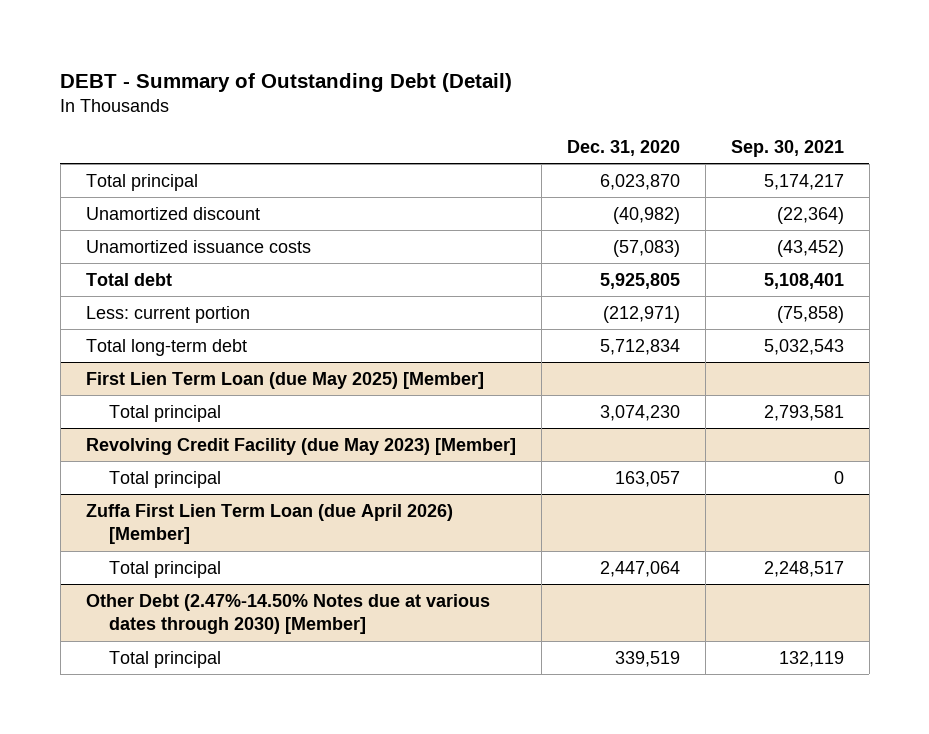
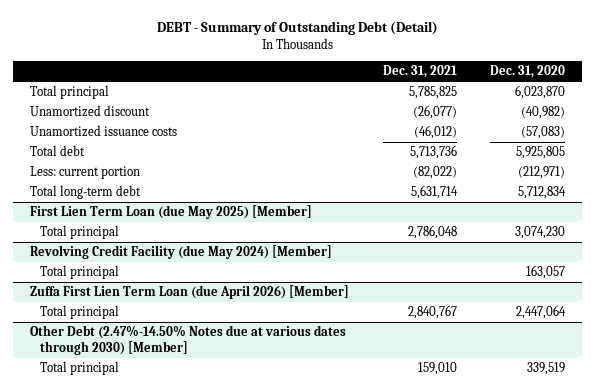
- | Dec. 31, 2020 | Sep. 30, 2021
+ | Dec. 31, 2021 | Dec. 31, 2020
- Revolving Credit Facility (due May 2023) [Member]
+ Revolving Credit Facility (due May 2024) [Member]

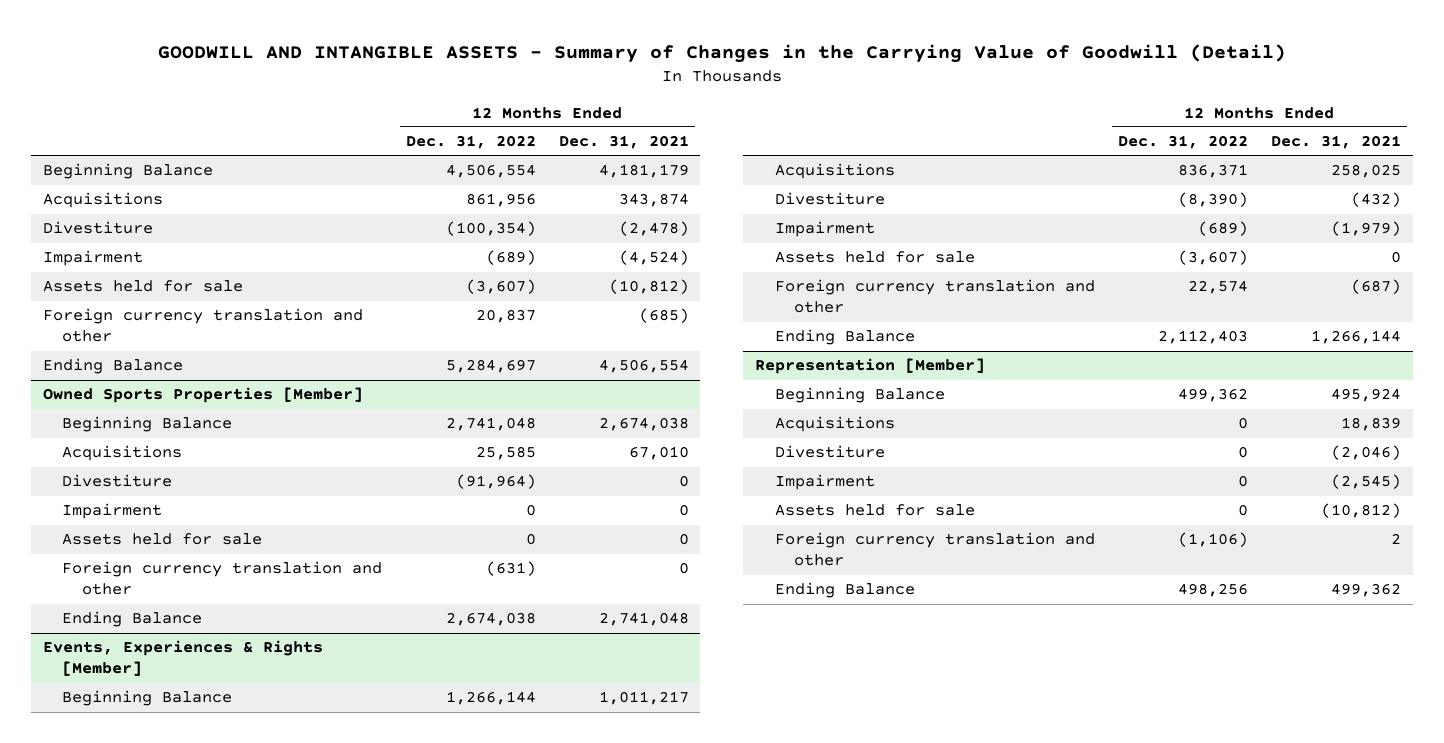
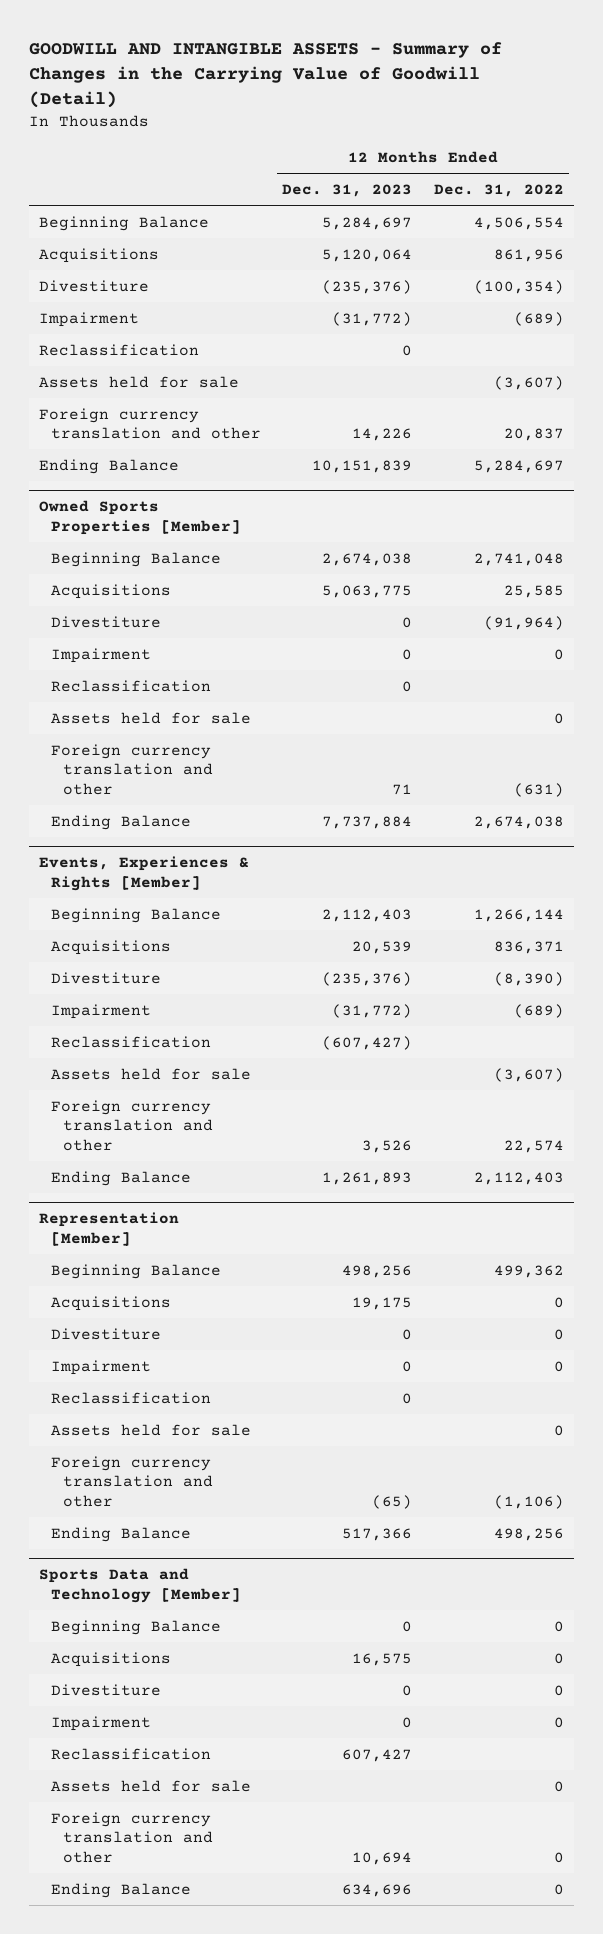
- | 12 Months Ended Dec. 31, 2022 | 12 Months Ended Dec. 31, 2021
+ | 12 Months Ended Dec. 31, 2023 | 12 Months Ended Dec. 31, 2022
+ Reclassification | 0 |
@ Owned Sports Properties [Member]
+ Reclassification | 0 |
@ Events, Experiences & Rights [Member]
+ Reclassification | (607,427) |
@ Representation [Member]
+ Reclassification | 0 |
+ Sports Data and Technology [Member]
+ Beginning Balance | 0 | 0
+ Acquisitions | 16,575 | 0
+ Divestiture | 0 | 0
+ Impairment | 0 | 0
+ Reclassification | 607,427 |
+ Assets held for sale | | 0
+ Foreign currency translation and other | 10,694 | 0
+ Ending Balance | 634,696 | 0

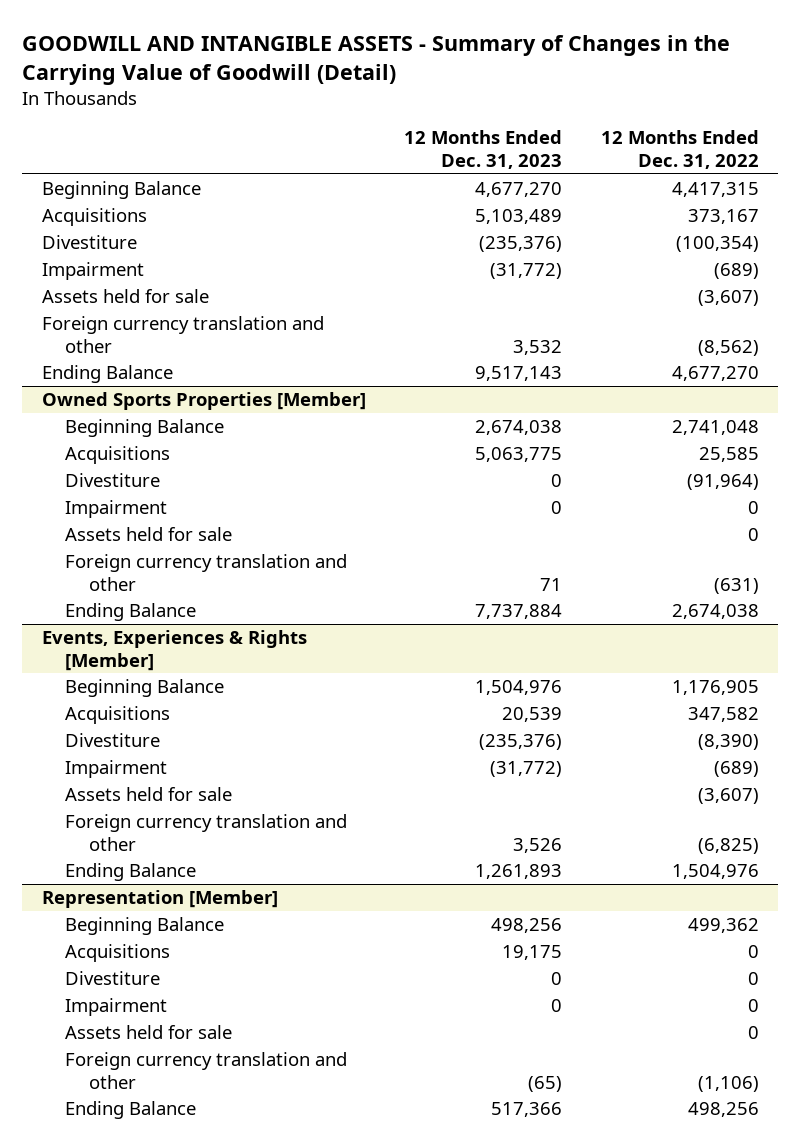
- Beginning Balance | 5,284,697 | 4,506,554
- Acquisitions | 5,120,064 | 861,956
+ Beginning Balance | 4,677,270 | 4,417,315
+ Acquisitions | 5,103,489 | 373,167
- Reclassification | 0 |
- Foreign currency translation and other | 14,226 | 20,837
- Ending Balance | 10,151,839 | 5,284,697
+ Foreign currency translation and other | 3,532 | (8,562)
+ Ending Balance | 9,517,143 | 4,677,270
@ Owned Sports Properties [Member]
- Reclassification | 0 |
@ Events, Experiences & Rights [Member]
- Beginning Balance | 2,112,403 | 1,266,144
- Acquisitions | 20,539 | 836,371
+ Beginning Balance | 1,504,976 | 1,176,905
+ Acquisitions | 20,539 | 347,582
- Reclassification | (607,427) |
- Foreign currency translation and other | 3,526 | 22,574
- Ending Balance | 1,261,893 | 2,112,403
+ Foreign currency translation and other | 3,526 | (6,825)
+ Ending Balance | 1,261,893 | 1,504,976
@ Representation [Member]
- Reclassification | 0 |
- Sports Data and Technology [Member]
- Beginning Balance | 0 | 0
- Acquisitions | 16,575 | 0
- Divestiture | 0 | 0
- Impairment | 0 | 0
- Reclassification | 607,427 |
- Assets held for sale | | 0
- Foreign currency translation and other | 10,694 | 0
- Ending Balance | 634,696 | 0

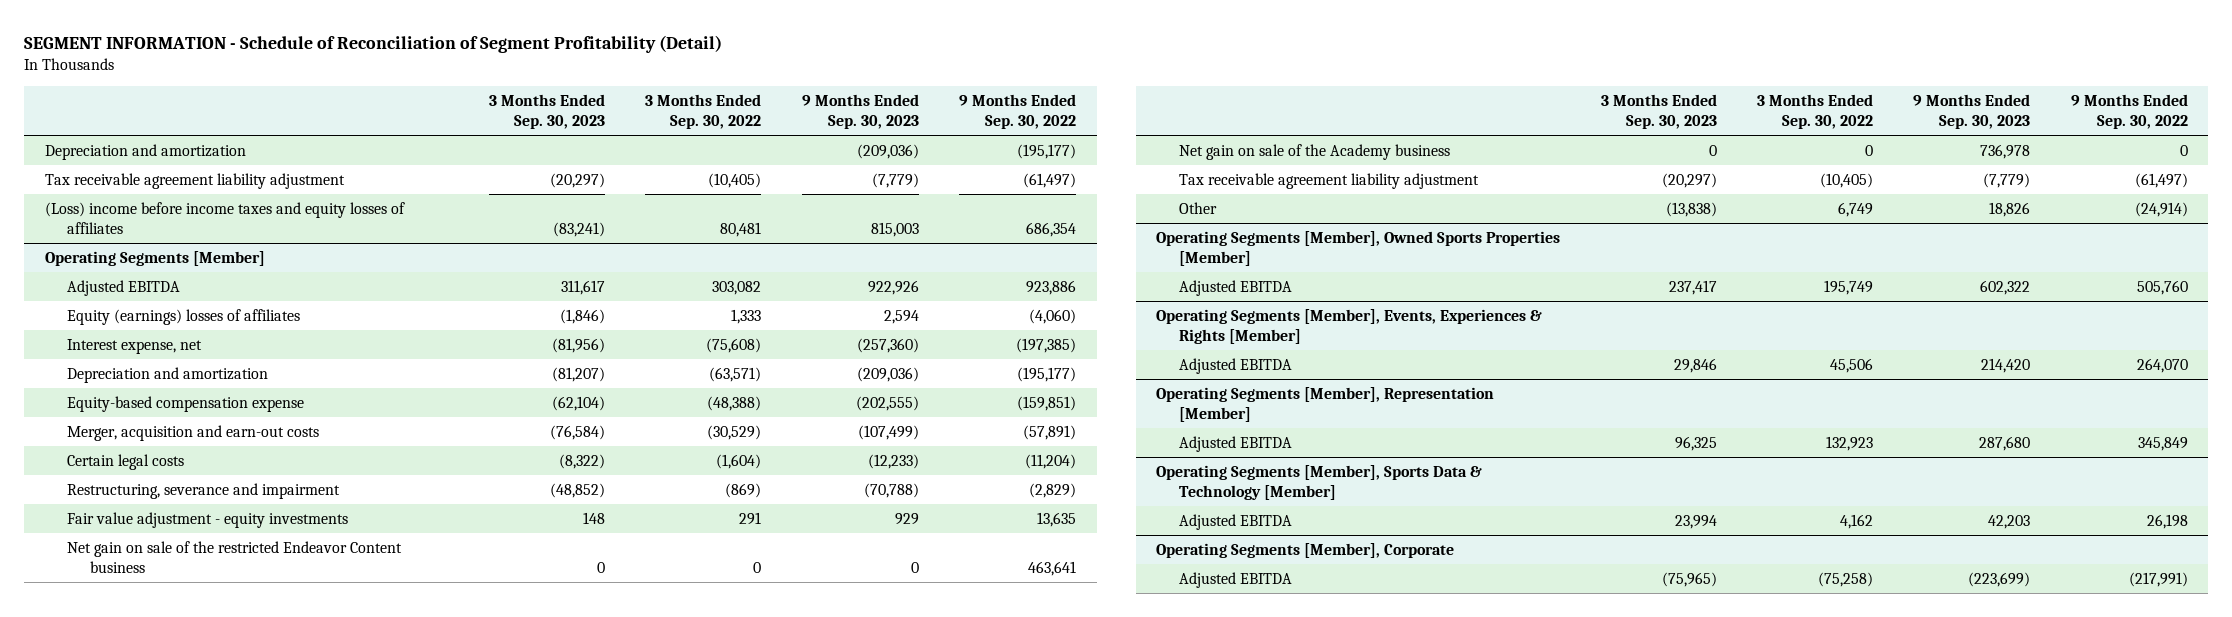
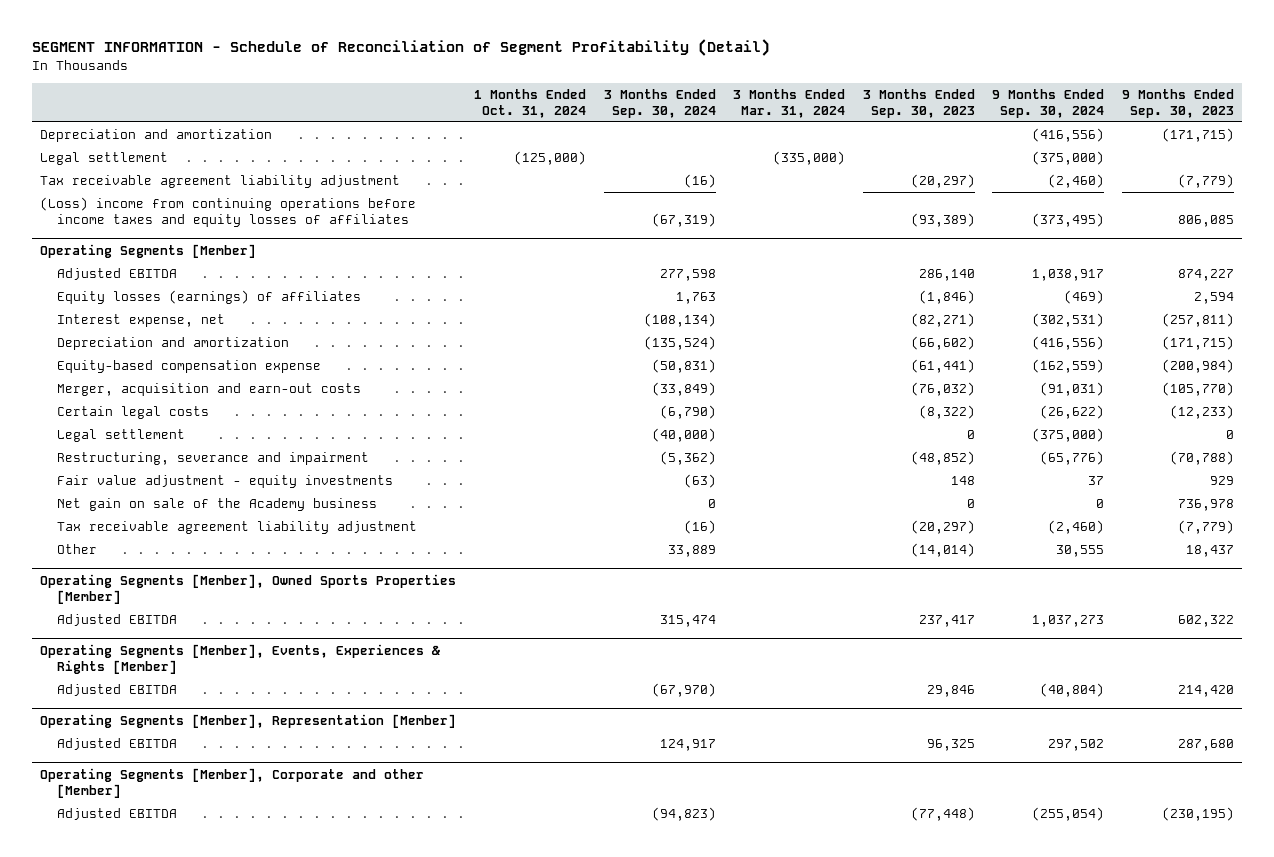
- | 3 Months Ended Sep. 30, 2023 | 3 Months Ended Sep. 30, 2022 | 9 Months Ended Sep. 30, 2023 | 9 Months Ended Sep. 30, 2022
+ | 1 Months Ended Oct. 31, 2024 | 3 Months Ended Sep. 30, 2024 | 3 Months Ended Mar. 31, 2024 | 3 Months Ended Sep. 30, 2023 | 9 Months Ended Sep. 30, 2024 | 9 Months Ended Sep. 30, 2023
- Depreciation and amortization | | | (209,036) | (195,177)
+ Depreciation and amortization | | | | | (416,556) | (171,715)
+ Legal settlement | (125,000) | | (335,000) | | (375,000) |
- (Loss) income before income taxes and equity losses of affiliates | (83,241) | 80,481 | 815,003 | 686,354
+ (Loss) income from continuing operations before income taxes and equity losses of affiliates | | (67,319) | | (93,389) | (373,495) | 806,085
@ Operating Segments [Member]
- Adjusted EBITDA | 311,617 | 303,082 | 922,926 | 923,886
- Equity (earnings) losses of affiliates | (1,846) | 1,333 | 2,594 | (4,060)
- Interest expense, net | (81,956) | (75,608) | (257,360) | (197,385)
- Depreciation and amortization | (81,207) | (63,571) | (209,036) | (195,177)
- Equity-based compensation expense | (62,104) | (48,388) | (202,555) | (159,851)
- Merger, acquisition and earn-out costs | (76,584) | (30,529) | (107,499) | (57,891)
+ Adjusted EBITDA | | 277,598 | | 286,140 | 1,038,917 | 874,227
+ Equity losses (earnings) of affiliates | | 1,763 | | (1,846) | (469) | 2,594
+ Interest expense, net | | (108,134) | | (82,271) | (302,531) | (257,811)
+ Depreciation and amortization | | (135,524) | | (66,602) | (416,556) | (171,715)
+ Equity-based compensation expense | | (50,831) | | (61,441) | (162,559) | (200,984)
+ Merger, acquisition and earn-out costs | | (33,849) | | (76,032) | (91,031) | (105,770)
+ Legal settlement | | (40,000) | | 0 | (375,000) | 0
- Net gain on sale of the restricted Endeavor Content business | 0 | 0 | 0 | 463,641
- Other | (13,838) | 6,749 | 18,826 | (24,914)
+ Other | | 33,889 | | (14,014) | 30,555 | 18,437
- Operating Segments [Member], Sports Data & Technology [Member]
- Adjusted EBITDA | 23,994 | 4,162 | 42,203 | 26,198
- Operating Segments [Member], Corporate
- Adjusted EBITDA | (75,965) | (75,258) | (223,699) | (217,991)
+ Operating Segments [Member], Corporate and other [Member]
+ Adjusted EBITDA | | (94,823) | | (77,448) | (255,054) | (230,195)

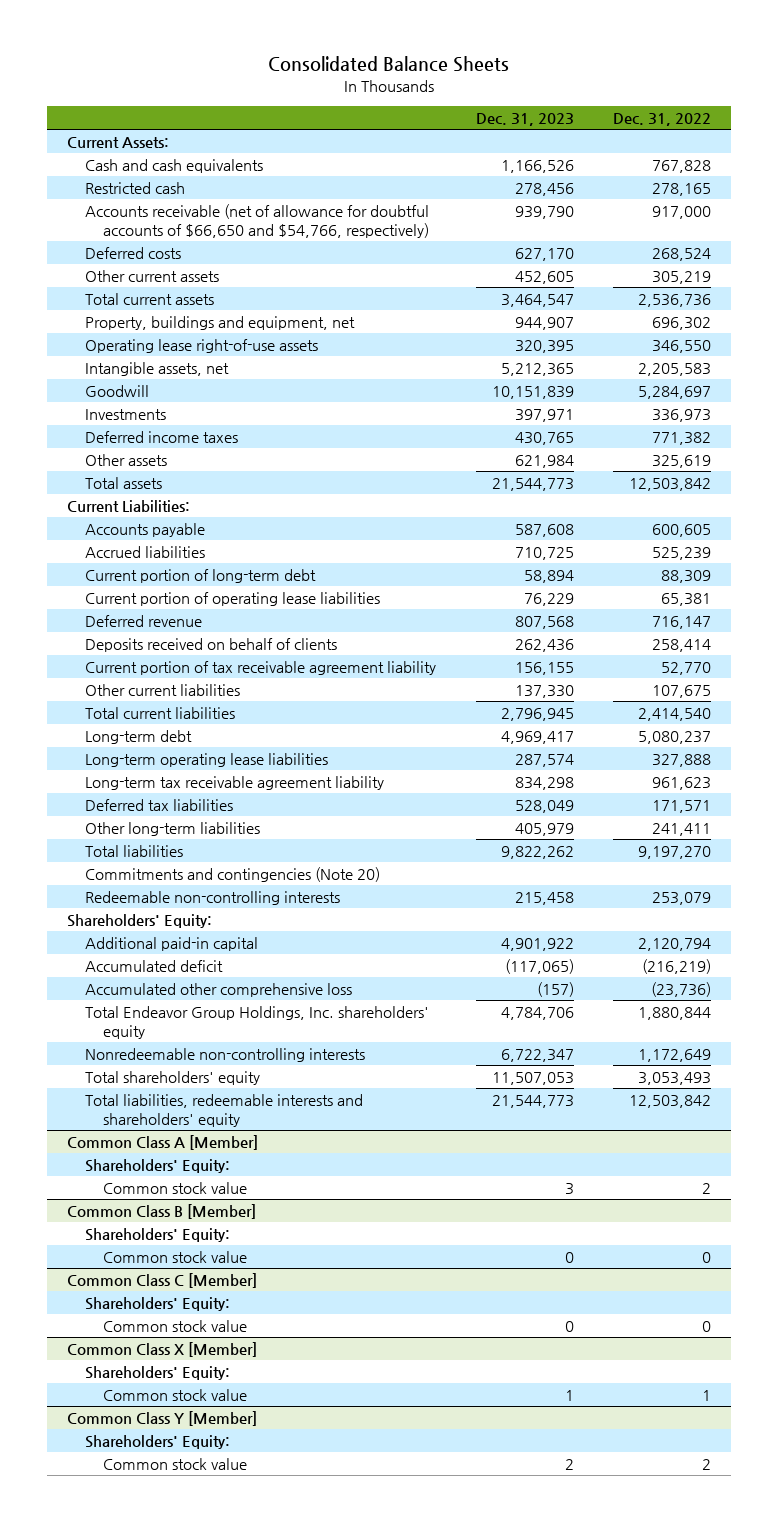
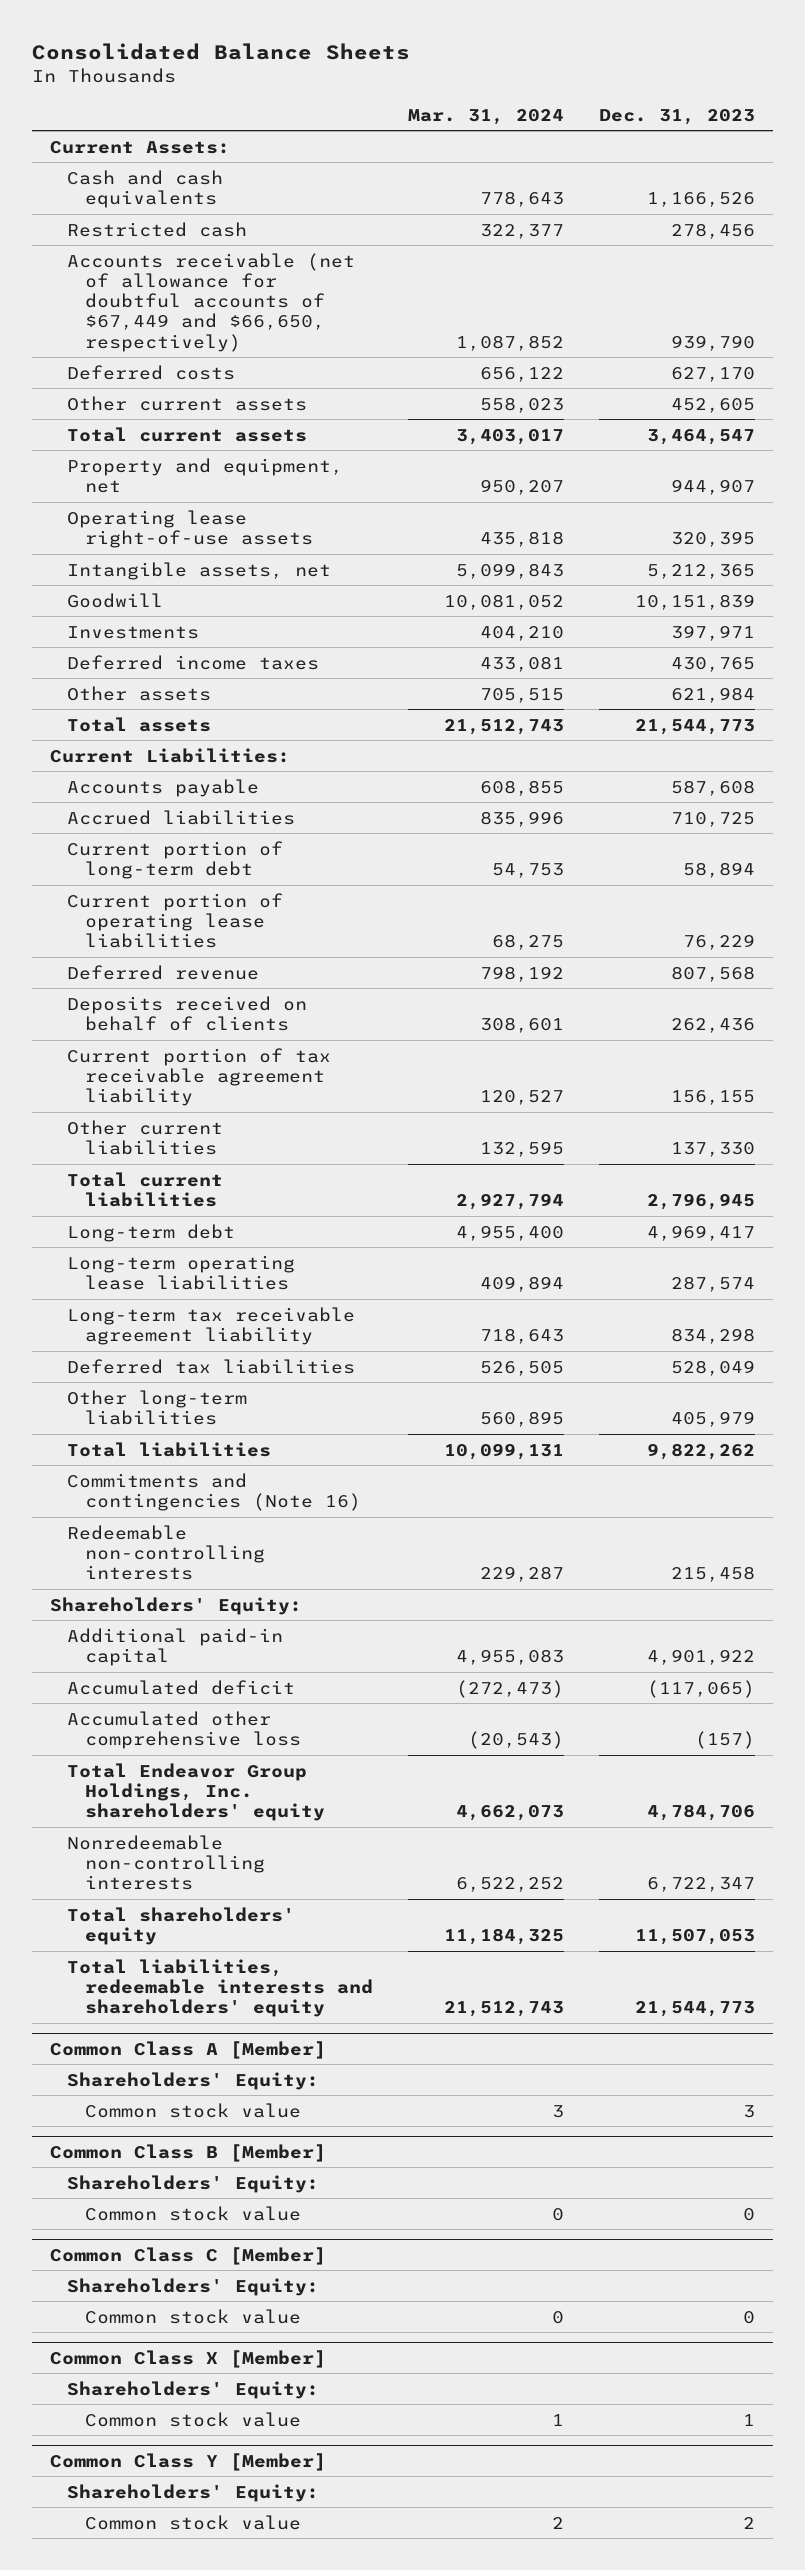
- | Dec. 31, 2023 | Dec. 31, 2022
+ | Mar. 31, 2024 | Dec. 31, 2023
- Accounts receivable (net of allowance for doubtful accounts of $66,650 and $54,766, respectively) | 939,790 | 917,000
+ Accounts receivable (net of allowance for doubtful accounts of $67,449 and $66,650, respectively) | 1,087,852 | 939,790
- Property, buildings and equipment, net | 944,907 | 696,302
+ Property and equipment, net | 950,207 | 944,907
- Commitments and contingencies (Note 20)
+ Commitments and contingencies (Note 16)

